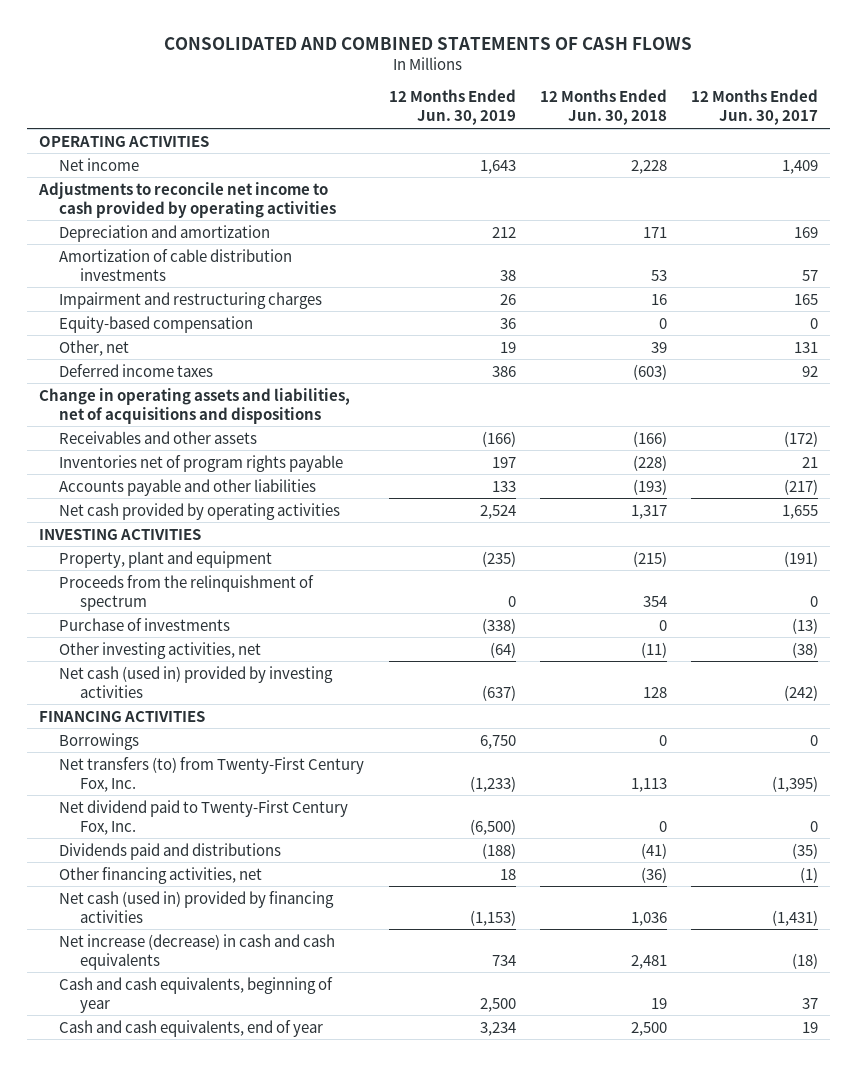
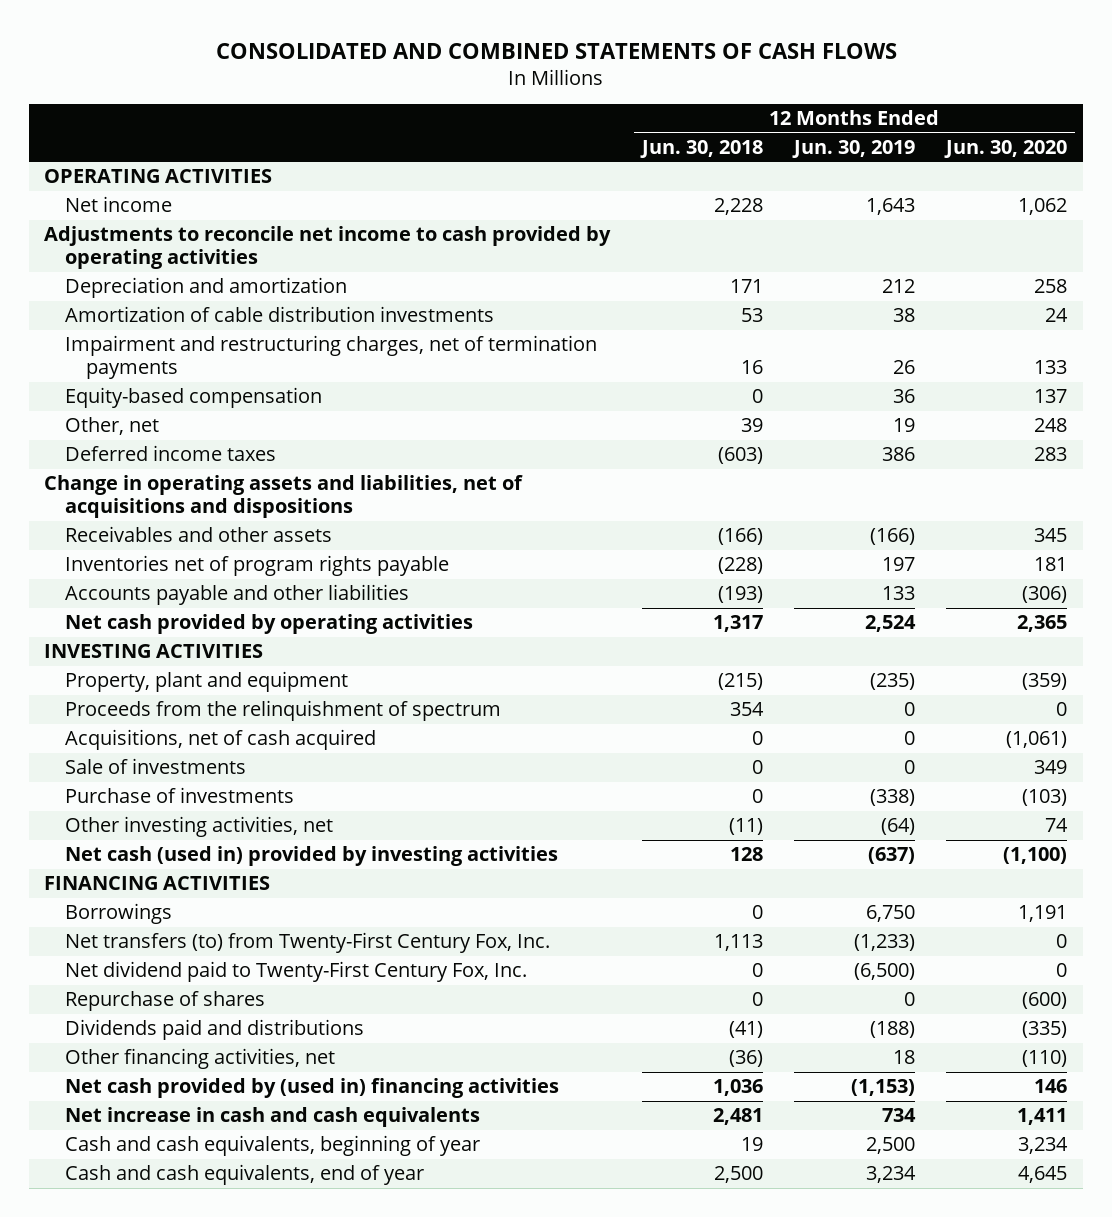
- | 12 Months Ended Jun. 30, 2019 | 12 Months Ended Jun. 30, 2018 | 12 Months Ended Jun. 30, 2017
+ | 12 Months Ended Jun. 30, 2018 | 12 Months Ended Jun. 30, 2019 | 12 Months Ended Jun. 30, 2020
- Impairment and restructuring charges | 26 | 16 | 165
+ Impairment and restructuring charges, net of termination payments | 16 | 26 | 133
+ Acquisitions, net of cash acquired | 0 | 0 | (1,061)
+ Sale of investments | 0 | 0 | 349
+ Repurchase of shares | 0 | 0 | (600)
- Net cash (used in) provided by financing activities | (1,153) | 1,036 | (1,431)
- Net increase (decrease) in cash and cash equivalents | 734 | 2,481 | (18)
+ Net cash provided by (used in) financing activities | 1,036 | (1,153) | 146
+ Net increase in cash and cash equivalents | 2,481 | 734 | 1,411

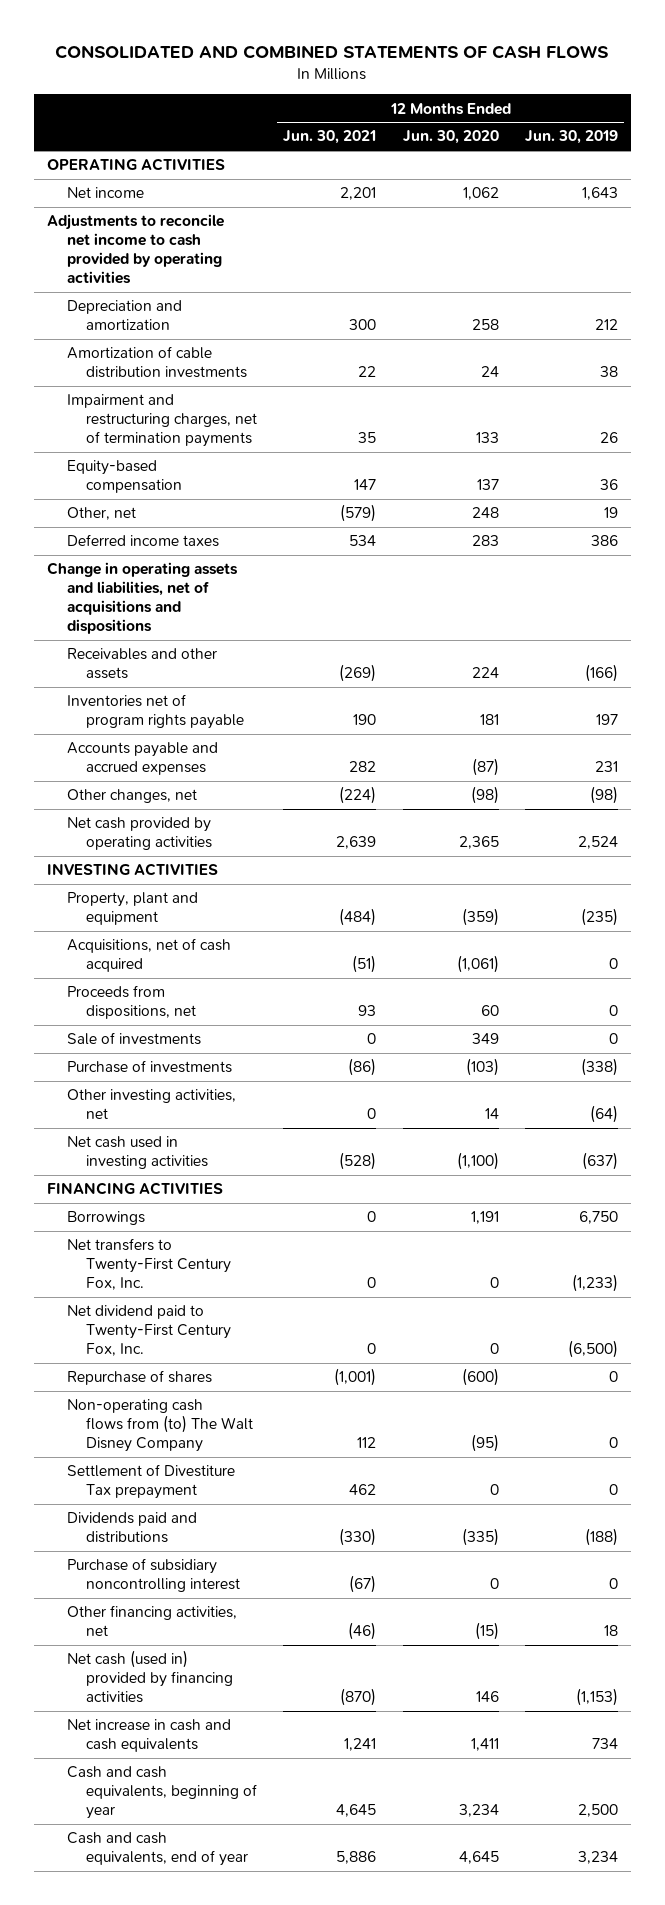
- | 12 Months Ended Jun. 30, 2018 | 12 Months Ended Jun. 30, 2019 | 12 Months Ended Jun. 30, 2020
+ | 12 Months Ended Jun. 30, 2021 | 12 Months Ended Jun. 30, 2020 | 12 Months Ended Jun. 30, 2019
- Receivables and other assets | (166) | (166) | 345
+ Receivables and other assets | (269) | 224 | (166)
- Accounts payable and other liabilities | (193) | 133 | (306)
+ Accounts payable and accrued expenses | 282 | (87) | 231
+ Other changes, net | (224) | (98) | (98)
- Proceeds from the relinquishment of spectrum | 354 | 0 | 0
+ Proceeds from dispositions, net | 93 | 60 | 0
- Other investing activities, net | (11) | (64) | 74
- Net cash (used in) provided by investing activities | 128 | (637) | (1,100)
+ Other investing activities, net | 0 | 14 | (64)
+ Net cash used in investing activities | (528) | (1,100) | (637)
- Net transfers (to) from Twenty-First Century Fox, Inc. | 1,113 | (1,233) | 0
+ Net transfers to Twenty-First Century Fox, Inc. | 0 | 0 | (1,233)
+ Non-operating cash flows from (to) The Walt Disney Company | 112 | (95) | 0
+ Settlement of Divestiture Tax prepayment | 462 | 0 | 0
- Other financing activities, net | (36) | 18 | (110)
- Net cash provided by (used in) financing activities | 1,036 | (1,153) | 146
+ Purchase of subsidiary noncontrolling interest | (67) | 0 | 0
+ Other financing activities, net | (46) | (15) | 18
+ Net cash (used in) provided by financing activities | (870) | 146 | (1,153)

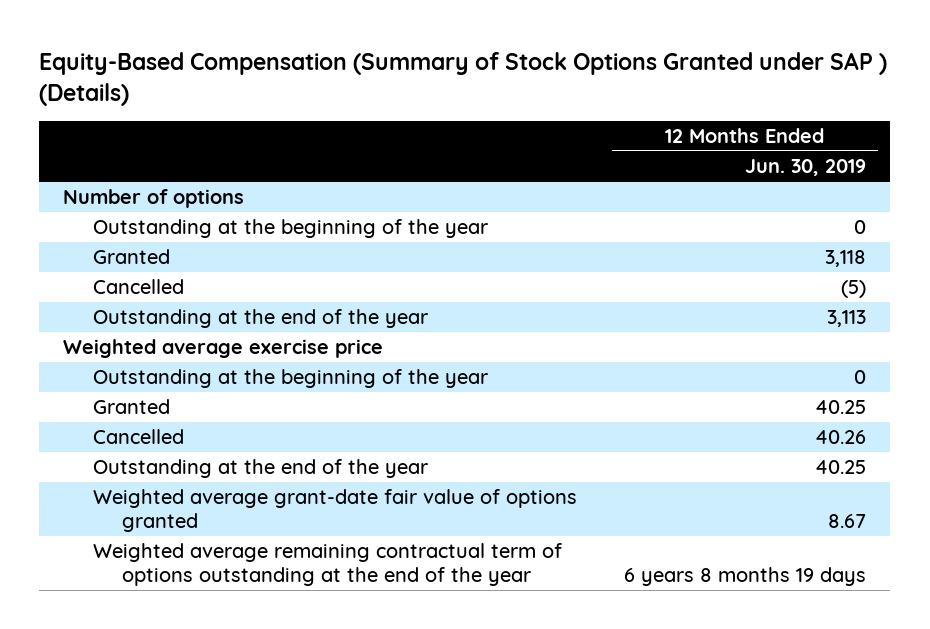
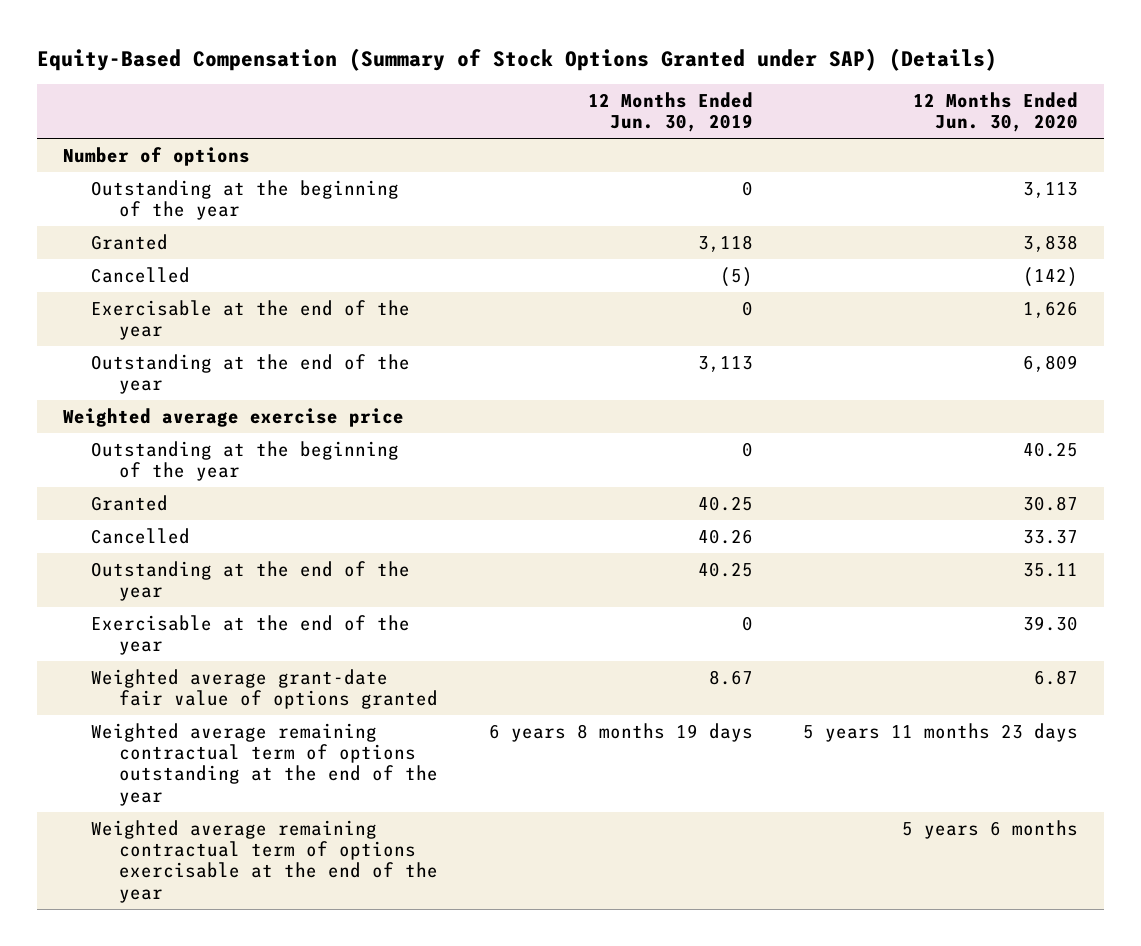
- Equity-Based Compensation (Summary of Stock Options Granted under SAP ) (Details)
+ Equity-Based Compensation (Summary of Stock Options Granted under SAP) (Details)
- | 12 Months Ended Jun. 30, 2019
+ | 12 Months Ended Jun. 30, 2019 | 12 Months Ended Jun. 30, 2020
+ Exercisable at the end of the year | 0 | 1,626
+ Exercisable at the end of the year | 0 | 39.30
+ Weighted average remaining contractual term of options exercisable at the end of the year | | 5 years 6 months

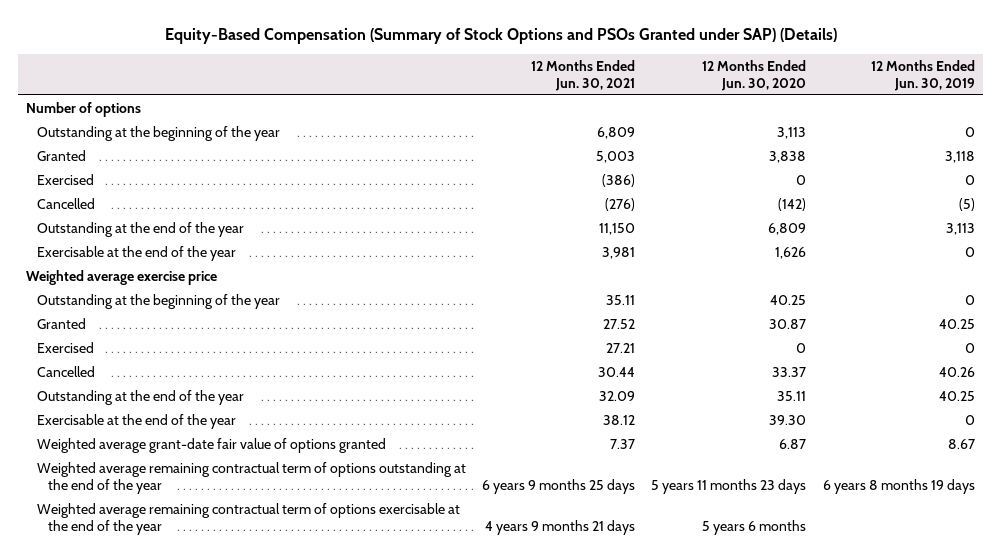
- Equity-Based Compensation (Summary of Stock Options Granted under SAP) (Details)
+ Equity-Based Compensation (Summary of Stock Options and PSOs Granted under SAP) (Details)
- | 12 Months Ended Jun. 30, 2019 | 12 Months Ended Jun. 30, 2020
+ | 12 Months Ended Jun. 30, 2021 | 12 Months Ended Jun. 30, 2020 | 12 Months Ended Jun. 30, 2019
+ Exercised | (386) | 0 | 0
moved down: Exercisable at the end of the year | 3,981 | 1,626 | 0
+ Exercised | 27.21 | 0 | 0

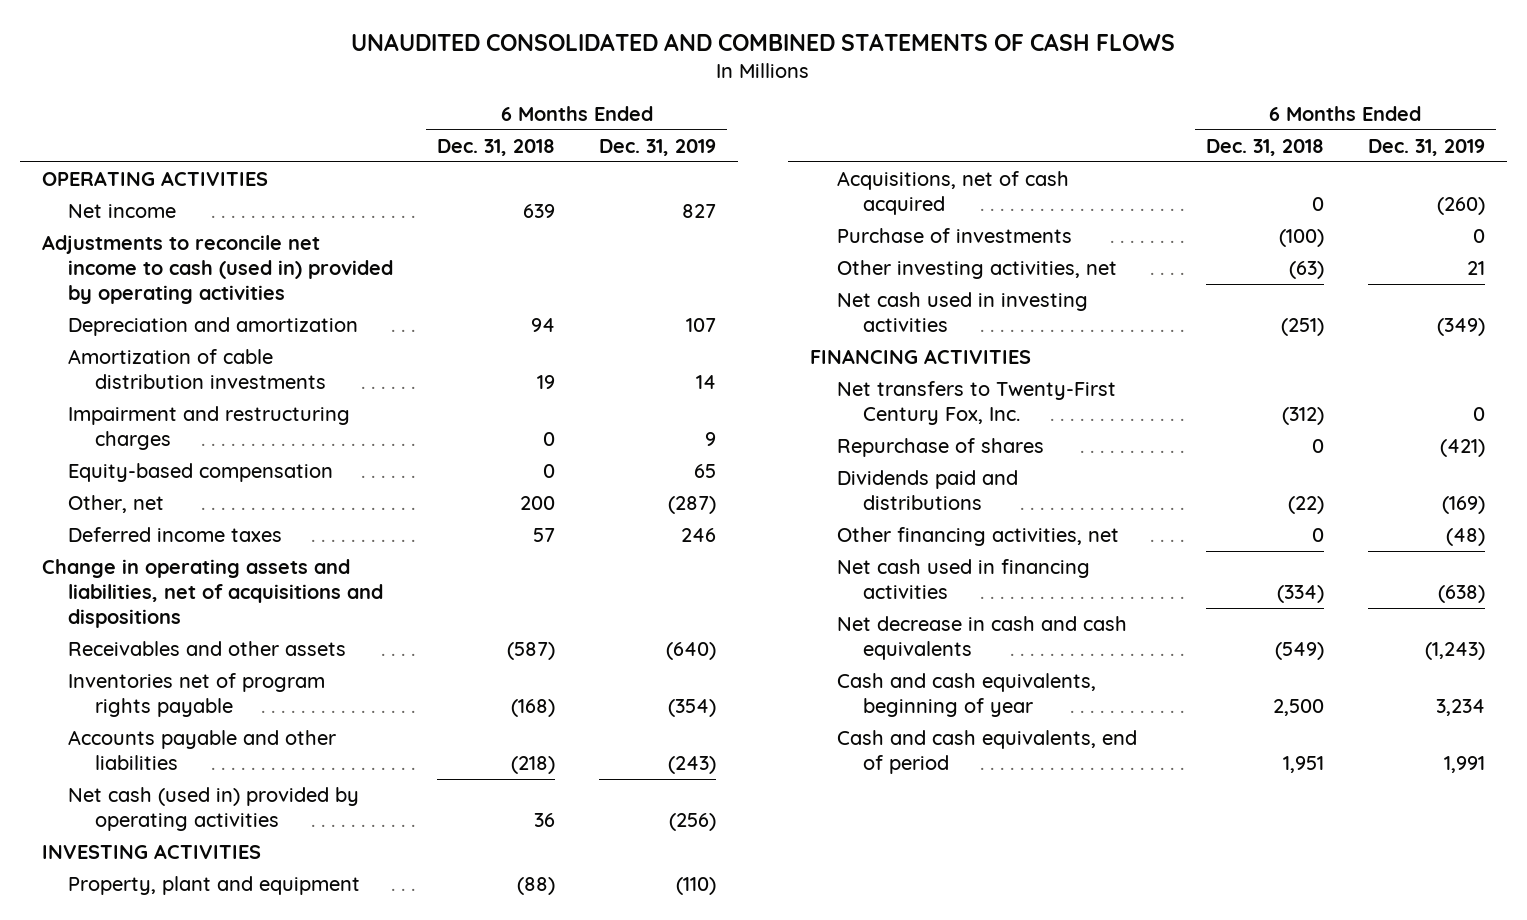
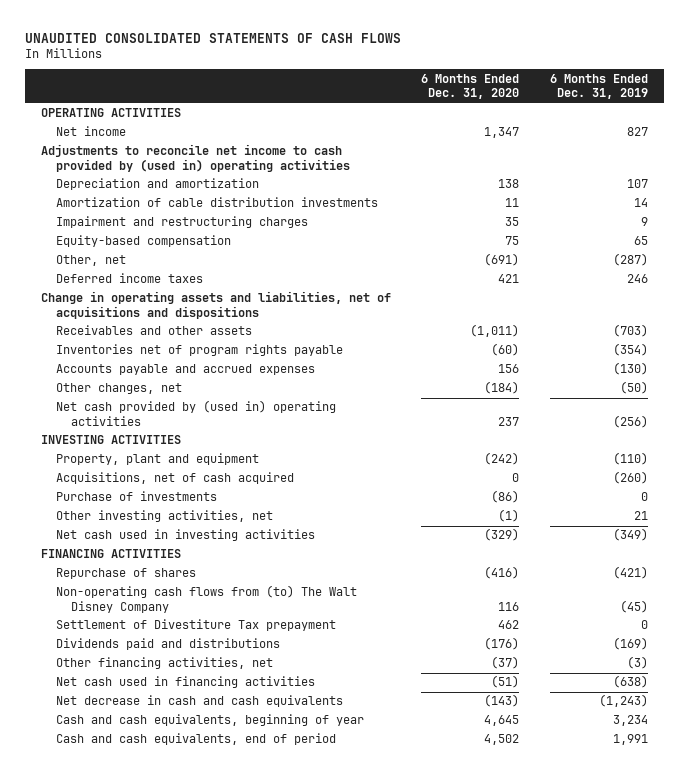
- UNAUDITED CONSOLIDATED AND COMBINED STATEMENTS OF CASH FLOWS
+ UNAUDITED CONSOLIDATED STATEMENTS OF CASH FLOWS
- | 6 Months Ended Dec. 31, 2018 | 6 Months Ended Dec. 31, 2019
+ | 6 Months Ended Dec. 31, 2020 | 6 Months Ended Dec. 31, 2019
- Adjustments to reconcile net income to cash (used in) provided by operating activities
+ Adjustments to reconcile net income to cash provided by (used in) operating activities
- Receivables and other assets | (587) | (640)
+ Receivables and other assets | (1,011) | (703)
- Accounts payable and other liabilities | (218) | (243)
- Net cash (used in) provided by operating activities | 36 | (256)
+ Accounts payable and accrued expenses | 156 | (130)
+ Other changes, net | (184) | (50)
+ Net cash provided by (used in) operating activities | 237 | (256)
- Net transfers to Twenty-First Century Fox, Inc. | (312) | 0
+ Non-operating cash flows from (to) The Walt Disney Company | 116 | (45)
+ Settlement of Divestiture Tax prepayment | 462 | 0
- Other financing activities, net | 0 | (48)
+ Other financing activities, net | (37) | (3)

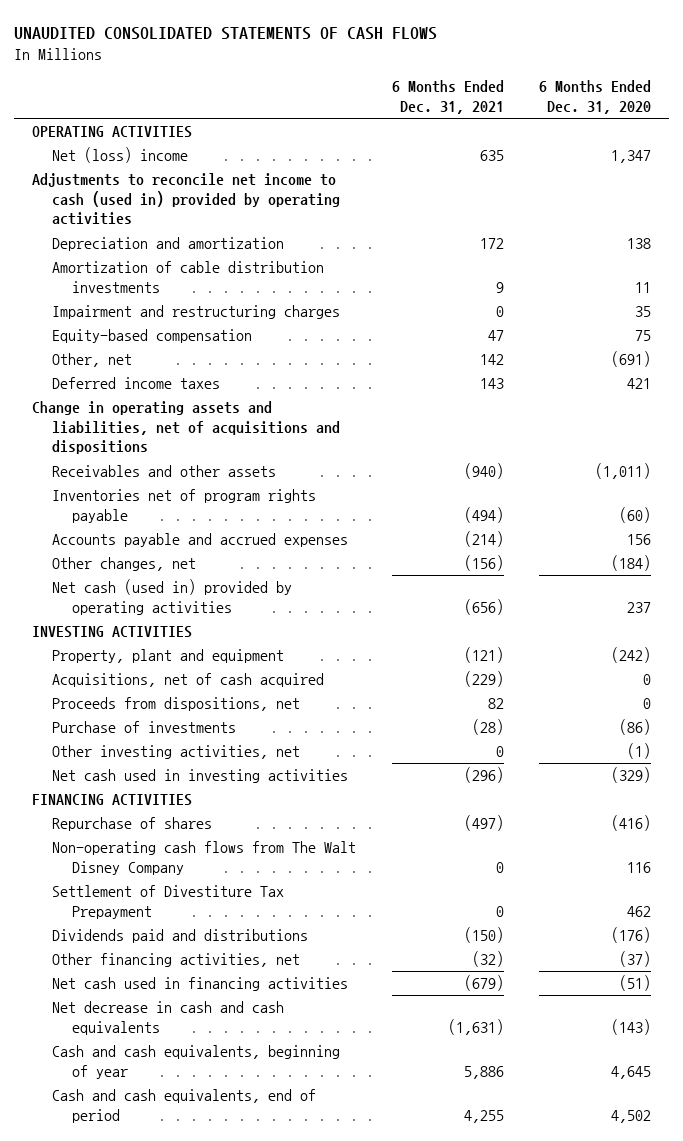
- | 6 Months Ended Dec. 31, 2020 | 6 Months Ended Dec. 31, 2019
+ | 6 Months Ended Dec. 31, 2021 | 6 Months Ended Dec. 31, 2020
- Net income | 1,347 | 827
- Adjustments to reconcile net income to cash provided by (used in) operating activities
+ Net (loss) income | 635 | 1,347
+ Adjustments to reconcile net income to cash (used in) provided by operating activities
- Net cash provided by (used in) operating activities | 237 | (256)
+ Net cash (used in) provided by operating activities | (656) | 237
+ Proceeds from dispositions, net | 82 | 0
- Non-operating cash flows from (to) The Walt Disney Company | 116 | (45)
- Settlement of Divestiture Tax prepayment | 462 | 0
+ Non-operating cash flows from The Walt Disney Company | 0 | 116
+ Settlement of Divestiture Tax Prepayment | 0 | 462

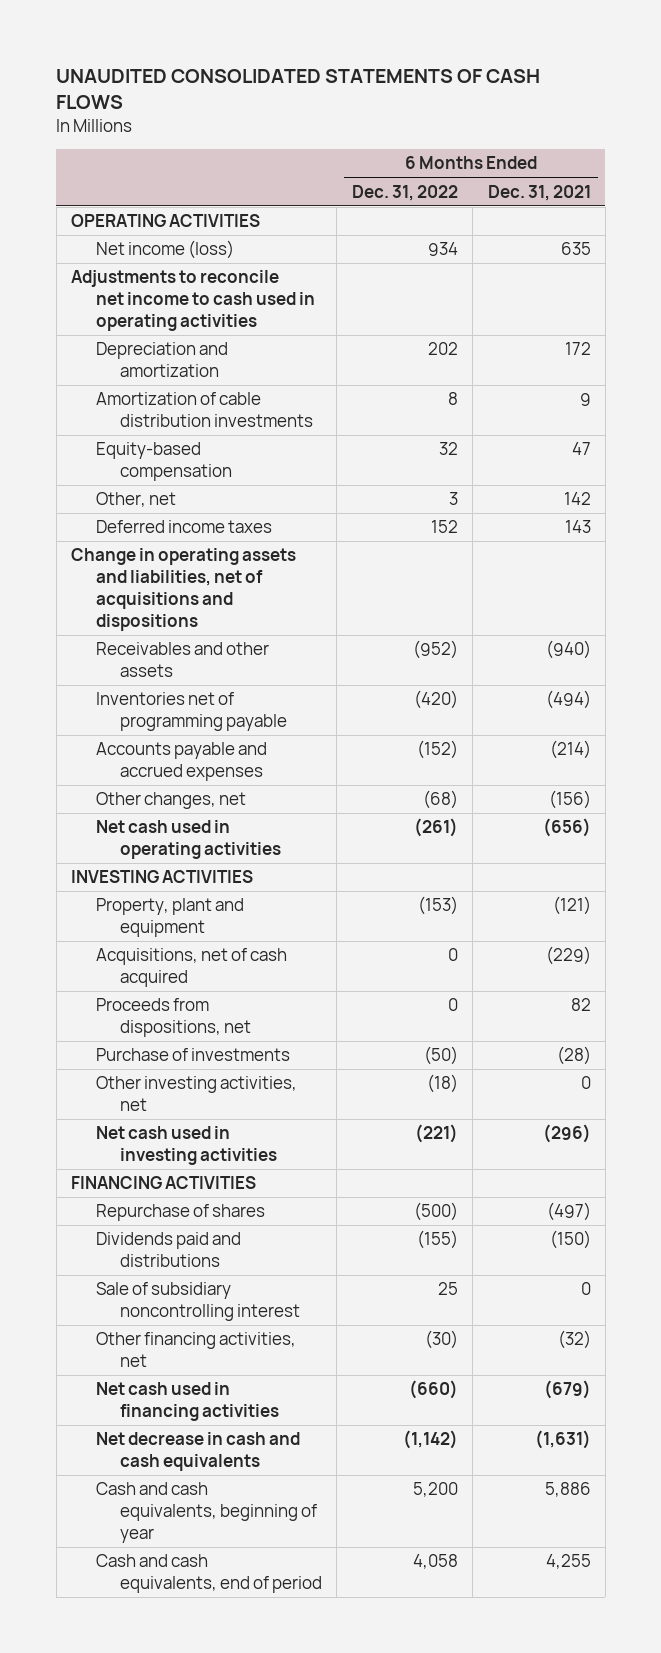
- | 6 Months Ended Dec. 31, 2021 | 6 Months Ended Dec. 31, 2020
+ | 6 Months Ended Dec. 31, 2022 | 6 Months Ended Dec. 31, 2021
- Net (loss) income | 635 | 1,347
- Adjustments to reconcile net income to cash (used in) provided by operating activities
+ Net income (loss) | 934 | 635
+ Adjustments to reconcile net income to cash used in operating activities
- Impairment and restructuring charges | 0 | 35
- Inventories net of program rights payable | (494) | (60)
+ Inventories net of programming payable | (420) | (494)
- Net cash (used in) provided by operating activities | (656) | 237
+ Net cash used in operating activities | (261) | (656)
- Non-operating cash flows from The Walt Disney Company | 0 | 116
- Settlement of Divestiture Tax Prepayment | 0 | 462
+ Sale of subsidiary noncontrolling interest | 25 | 0

